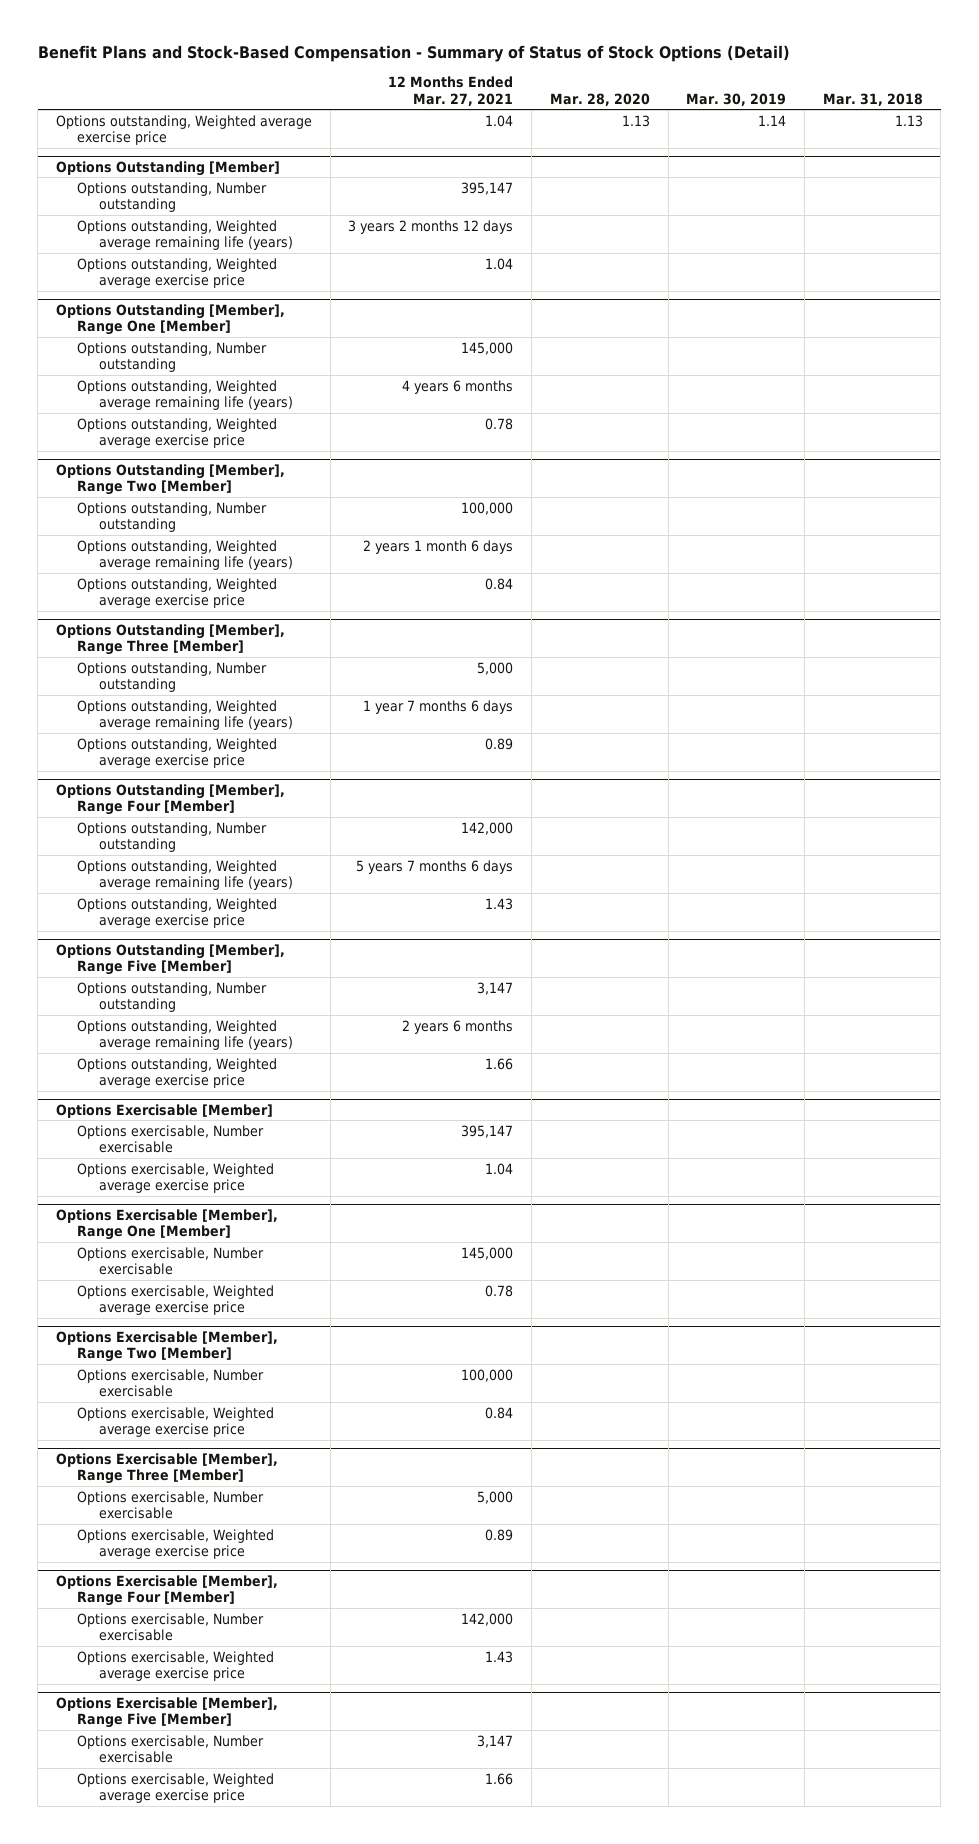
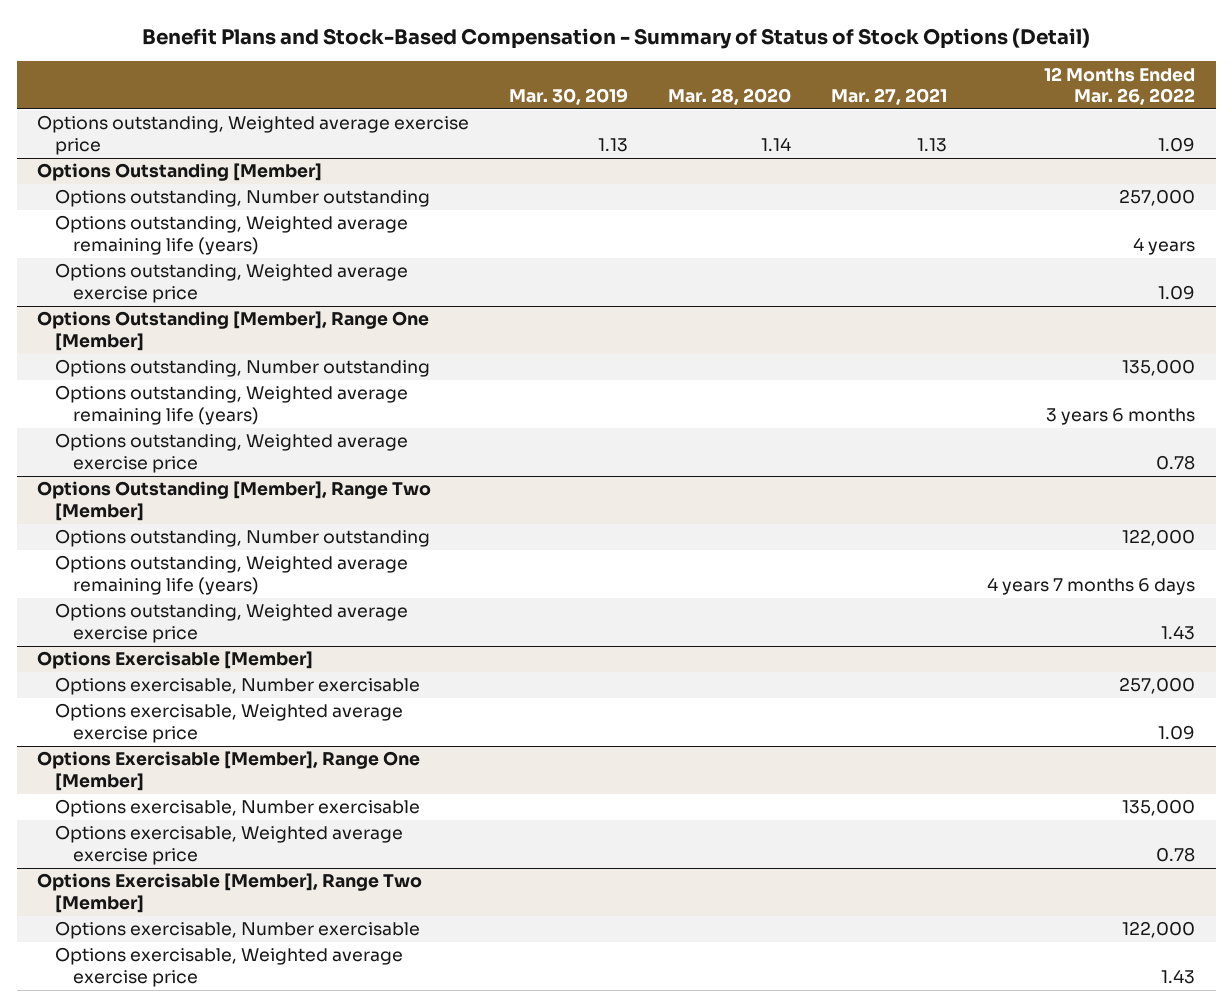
- | 12 Months Ended Mar. 27, 2021 | Mar. 28, 2020 | Mar. 30, 2019 | Mar. 31, 2018
+ | Mar. 30, 2019 | Mar. 28, 2020 | Mar. 27, 2021 | 12 Months Ended Mar. 26, 2022
- Options outstanding, Weighted average exercise price | 1.04 | 1.13 | 1.14 | 1.13
+ Options outstanding, Weighted average exercise price | 1.13 | 1.14 | 1.13 | 1.09
- Options Outstanding [Member], Range Three [Member]
- Options outstanding, Number outstanding | 5,000 | | |
- Options outstanding, Weighted average remaining life (years) | 1 year 7 months 6 days | | |
- Options outstanding, Weighted average exercise price | 0.89 | | |
- Options Outstanding [Member], Range Four [Member]
- Options outstanding, Number outstanding | 142,000 | | |
- Options outstanding, Weighted average remaining life (years) | 5 years 7 months 6 days | | |
- Options outstanding, Weighted average exercise price | 1.43 | | |
- Options Outstanding [Member], Range Five [Member]
- Options outstanding, Number outstanding | 3,147 | | |
- Options outstanding, Weighted average remaining life (years) | 2 years 6 months | | |
- Options outstanding, Weighted average exercise price | 1.66 | | |
- Options Exercisable [Member], Range Three [Member]
- Options exercisable, Number exercisable | 5,000 | | |
- Options exercisable, Weighted average exercise price | 0.89 | | |
- Options Exercisable [Member], Range Four [Member]
- Options exercisable, Number exercisable | 142,000 | | |
- Options exercisable, Weighted average exercise price | 1.43 | | |
- Options Exercisable [Member], Range Five [Member]
- Options exercisable, Number exercisable | 3,147 | | |
- Options exercisable, Weighted average exercise price | 1.66 | | |

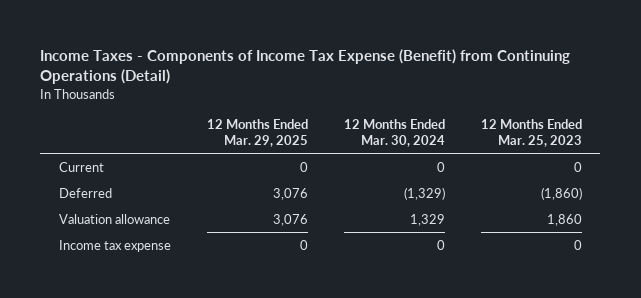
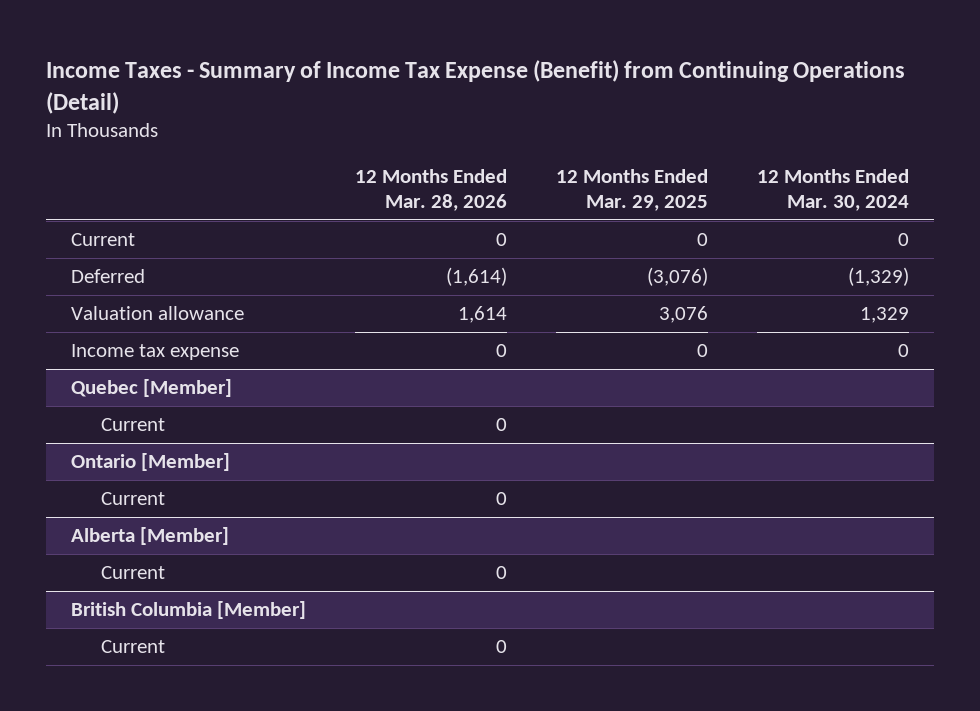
- Income Taxes - Components of Income Tax Expense (Benefit) from Continuing Operations (Detail)
+ Income Taxes - Summary of Income Tax Expense (Benefit) from Continuing Operations (Detail)
- | 12 Months Ended Mar. 29, 2025 | 12 Months Ended Mar. 30, 2024 | 12 Months Ended Mar. 25, 2023
+ | 12 Months Ended Mar. 28, 2026 | 12 Months Ended Mar. 29, 2025 | 12 Months Ended Mar. 30, 2024
- Deferred | 3,076 | (1,329) | (1,860)
+ Deferred | (1,614) | (3,076) | (1,329)
+ Quebec [Member]
+ Current | 0 | |
+ Ontario [Member]
+ Current | 0 | |
+ Alberta [Member]
+ Current | 0 | |
+ British Columbia [Member]
+ Current | 0 | |

